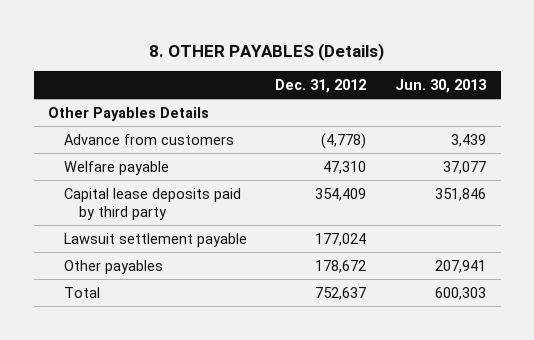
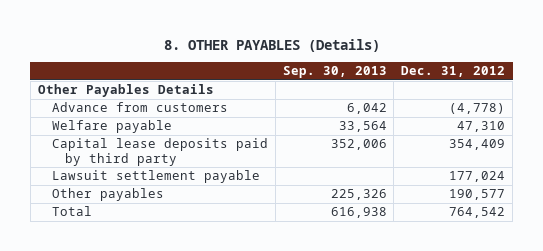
- | Dec. 31, 2012 | Jun. 30, 2013
+ | Sep. 30, 2013 | Dec. 31, 2012
- Other payables | 178,672 | 207,941
- Total | 752,637 | 600,303
+ Other payables | 225,326 | 190,577
+ Total | 616,938 | 764,542

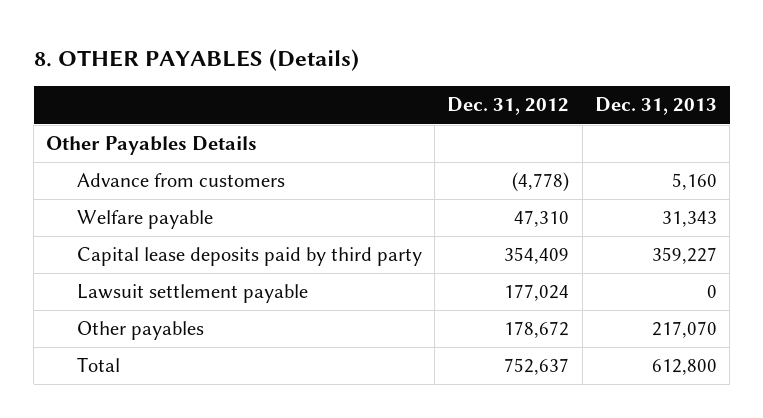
- | Sep. 30, 2013 | Dec. 31, 2012
+ | Dec. 31, 2012 | Dec. 31, 2013
- Other payables | 225,326 | 190,577
- Total | 616,938 | 764,542
+ Other payables | 178,672 | 217,070
+ Total | 752,637 | 612,800

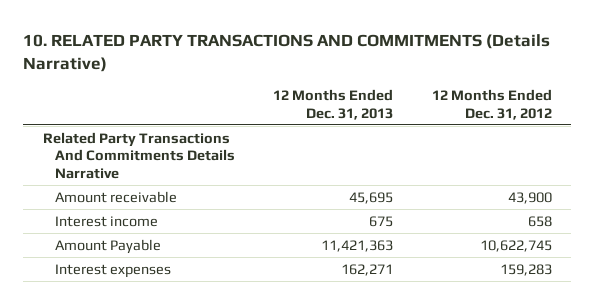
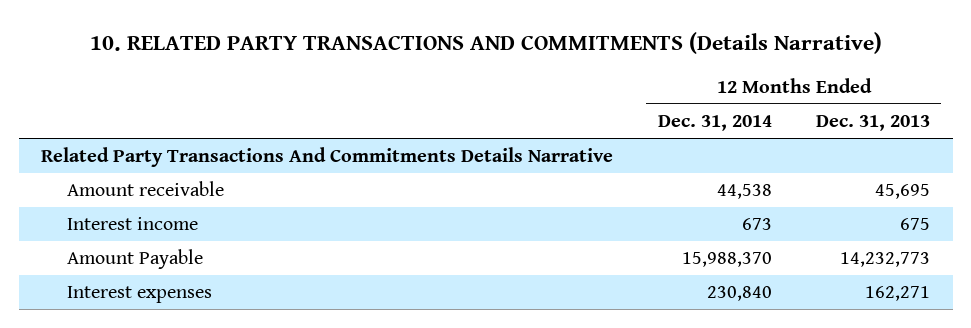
- | 12 Months Ended Dec. 31, 2013 | 12 Months Ended Dec. 31, 2012
+ | 12 Months Ended Dec. 31, 2014 | 12 Months Ended Dec. 31, 2013
- Amount Payable | 11,421,363 | 10,622,745
+ Amount Payable | 15,988,370 | 14,232,773

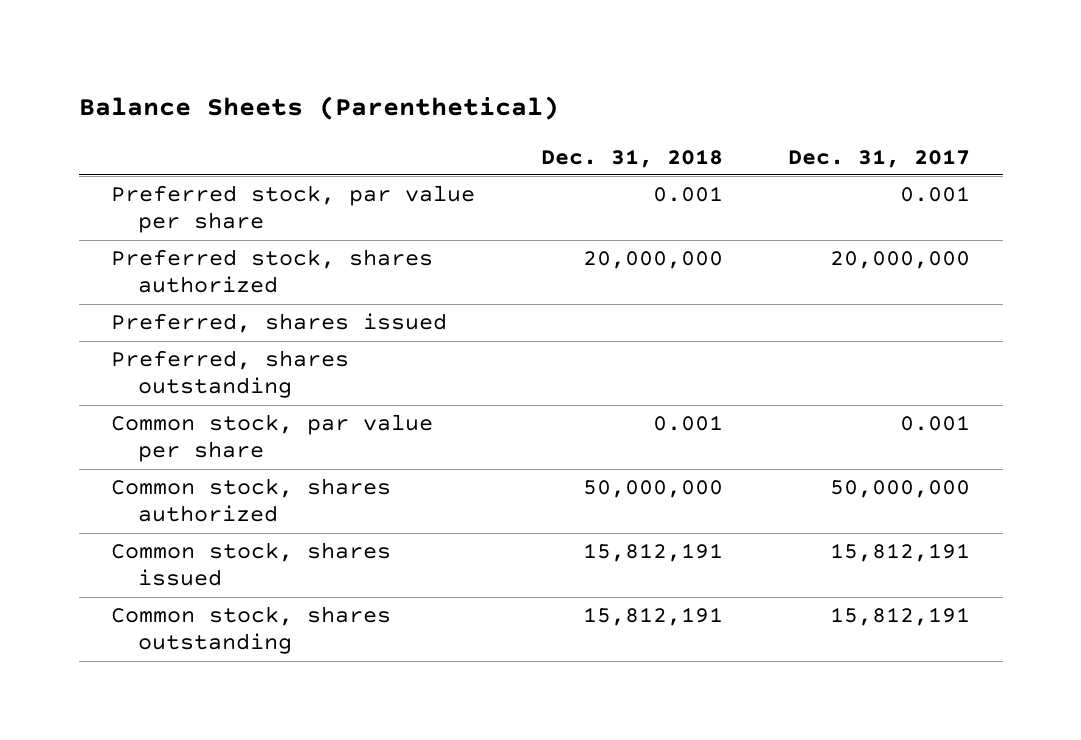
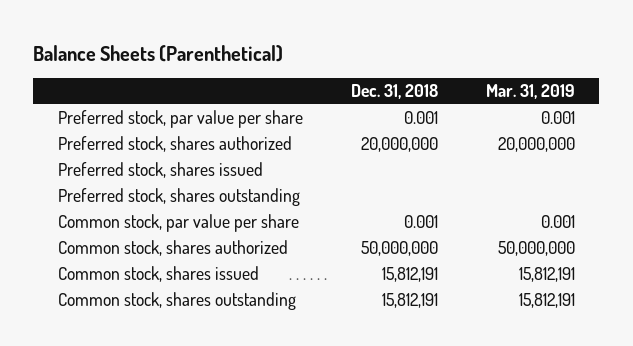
- | Dec. 31, 2018 | Dec. 31, 2017
+ | Dec. 31, 2018 | Mar. 31, 2019
- Preferred, shares issued
- Preferred, shares outstanding
+ Preferred stock, shares issued
+ Preferred stock, shares outstanding

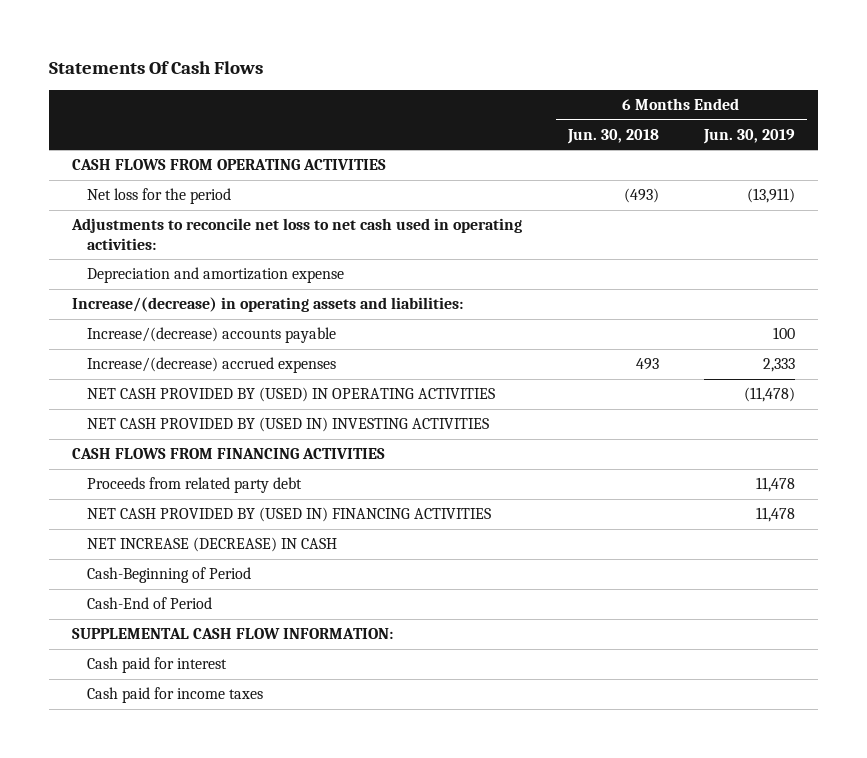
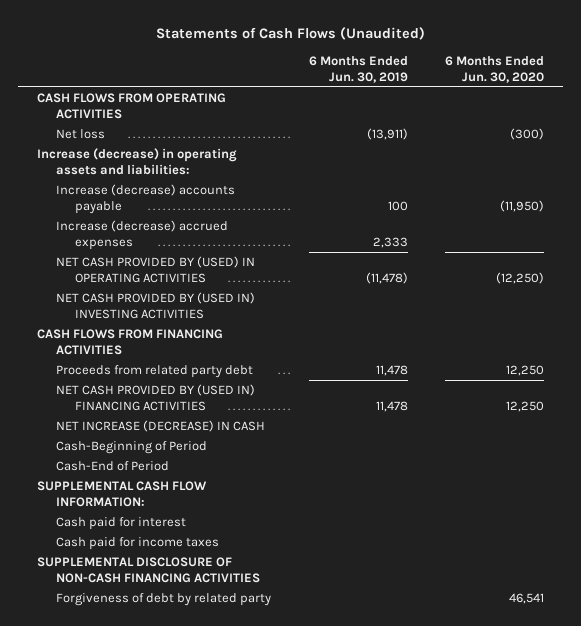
- Statements Of Cash Flows
+ Statements of Cash Flows (Unaudited)
- | 6 Months Ended Jun. 30, 2018 | 6 Months Ended Jun. 30, 2019
+ | 6 Months Ended Jun. 30, 2019 | 6 Months Ended Jun. 30, 2020
- Net loss for the period | (493) | (13,911)
- Adjustments to reconcile net loss to net cash used in operating activities:
- Depreciation and amortization expense
- Increase/(decrease) in operating assets and liabilities:
- Increase/(decrease) accounts payable | | 100
- Increase/(decrease) accrued expenses | 493 | 2,333
+ Net loss | (13,911) | (300)
+ Increase (decrease) in operating assets and liabilities:
+ Increase (decrease) accounts payable | 100 | (11,950)
+ Increase (decrease) accrued expenses | 2,333 |
+ SUPPLEMENTAL DISCLOSURE OF NON-CASH FINANCING ACTIVITIES
+ Forgiveness of debt by related party | | 46,541

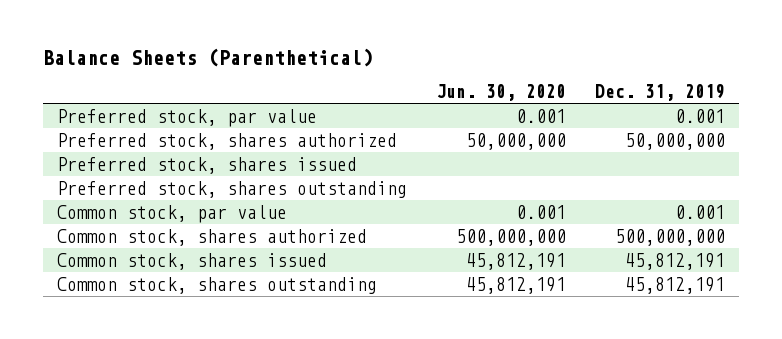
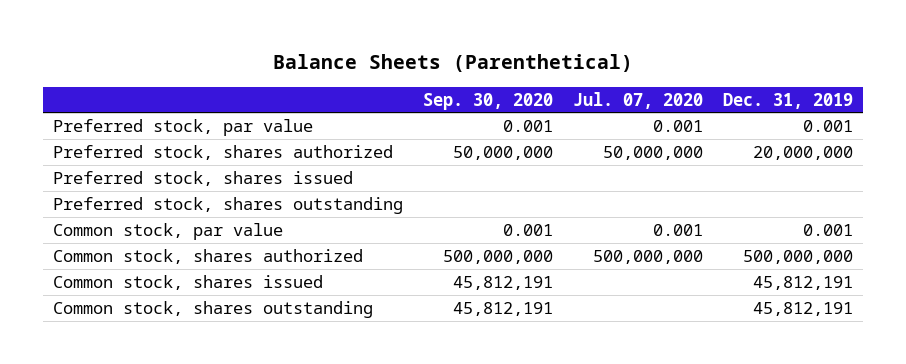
- | Jun. 30, 2020 | Dec. 31, 2019
+ | Sep. 30, 2020 | Jul. 07, 2020 | Dec. 31, 2019
- Preferred stock, shares authorized | 50,000,000 | 50,000,000
+ Preferred stock, shares authorized | 50,000,000 | 50,000,000 | 20,000,000

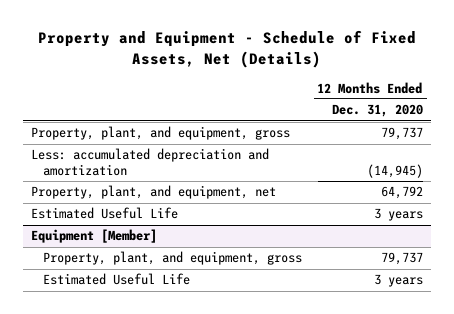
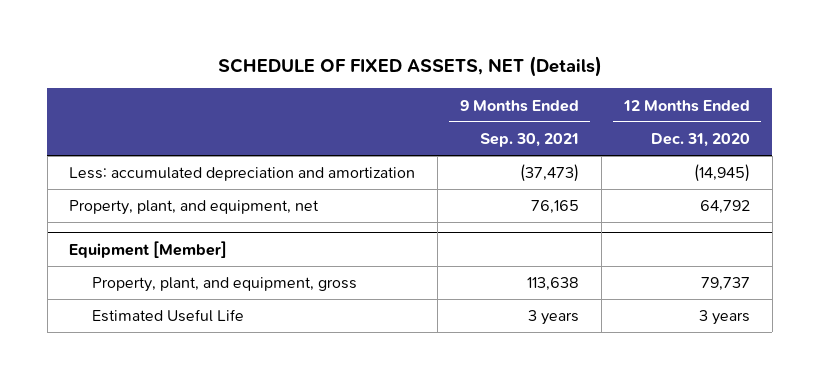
- Property and Equipment - Schedule of Fixed Assets, Net (Details)
+ SCHEDULE OF FIXED ASSETS, NET (Details)
- | 12 Months Ended Dec. 31, 2020
+ | 9 Months Ended Sep. 30, 2021 | 12 Months Ended Dec. 31, 2020
- Property, plant, and equipment, gross | 79,737
- Estimated Useful Life | 3 years

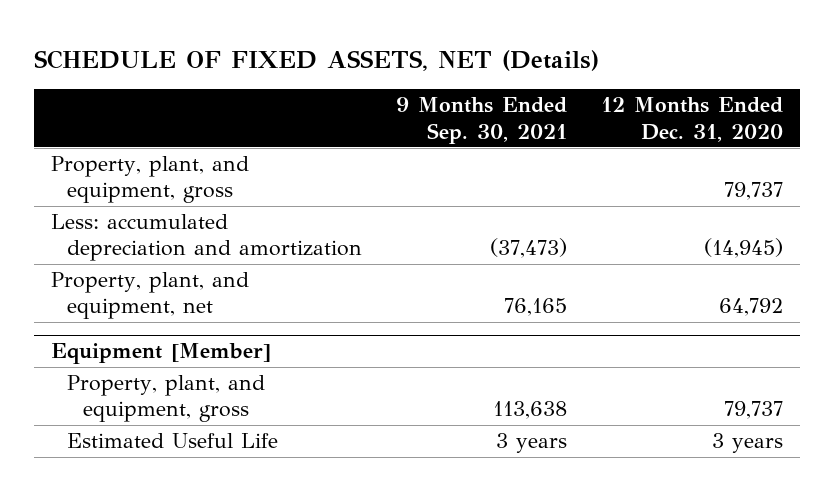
+ Property, plant, and equipment, gross | | 79,737

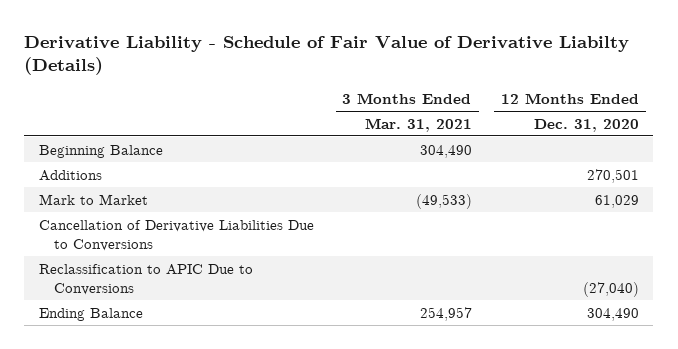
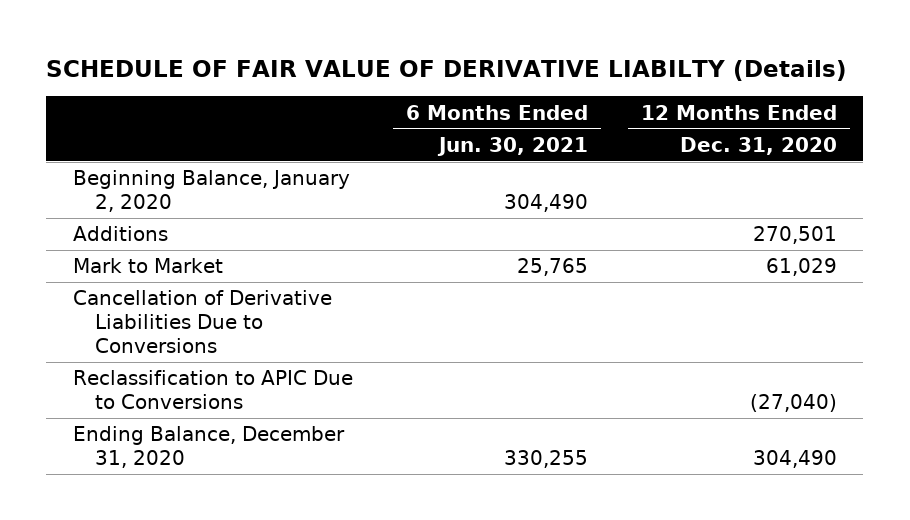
- Derivative Liability - Schedule of Fair Value of Derivative Liabilty (Details)
+ SCHEDULE OF FAIR VALUE OF DERIVATIVE LIABILTY (Details)
- | 3 Months Ended Mar. 31, 2021 | 12 Months Ended Dec. 31, 2020
+ | 6 Months Ended Jun. 30, 2021 | 12 Months Ended Dec. 31, 2020
- Beginning Balance | 304,490 |
+ Beginning Balance, January 2, 2020 | 304,490 |
- Ending Balance | 254,957 | 304,490
+ Ending Balance, December 31, 2020 | 330,255 | 304,490

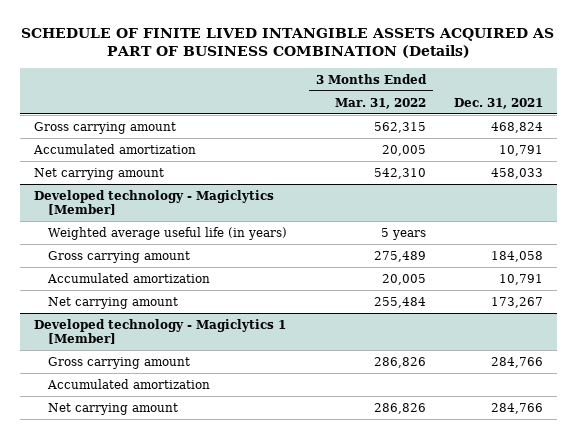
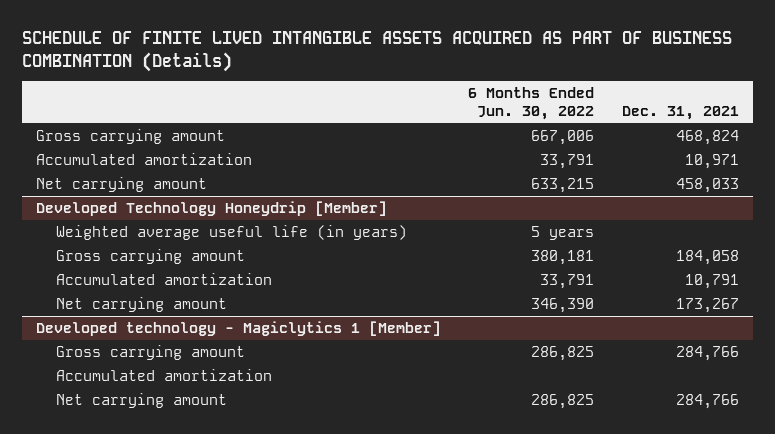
- | 3 Months Ended Mar. 31, 2022 | Dec. 31, 2021
+ | 6 Months Ended Jun. 30, 2022 | Dec. 31, 2021
- Accumulated amortization | 20,005 | 10,791
+ Accumulated amortization | 33,791 | 10,971
- Developed technology - Magiclytics [Member]
+ Developed Technology Honeydrip [Member]

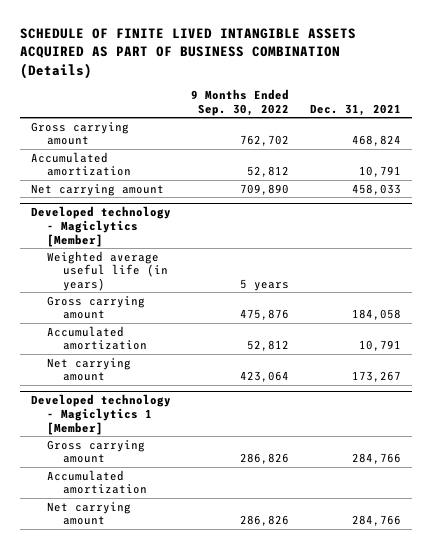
- | 6 Months Ended Jun. 30, 2022 | Dec. 31, 2021
+ | 9 Months Ended Sep. 30, 2022 | Dec. 31, 2021
- Accumulated amortization | 33,791 | 10,971
+ Accumulated amortization | 52,812 | 10,791
- Developed Technology Honeydrip [Member]
+ Developed technology - Magiclytics [Member]

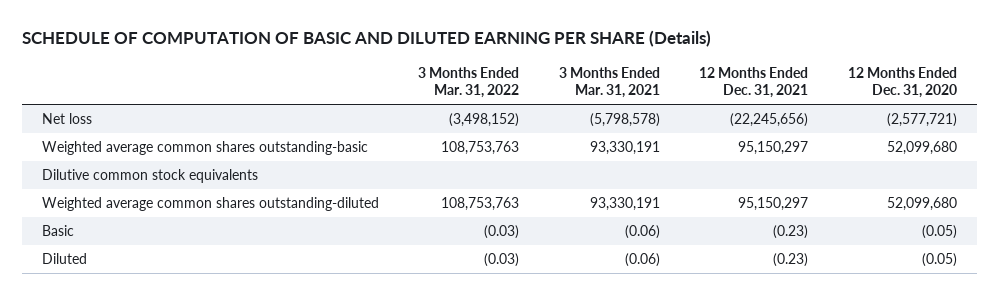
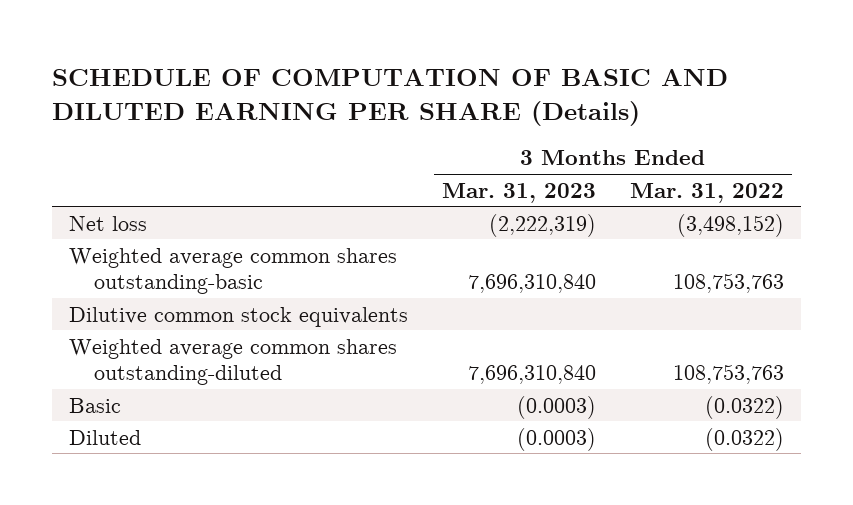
- | 3 Months Ended Mar. 31, 2022 | 3 Months Ended Mar. 31, 2021 | 12 Months Ended Dec. 31, 2021 | 12 Months Ended Dec. 31, 2020
+ | 3 Months Ended Mar. 31, 2023 | 3 Months Ended Mar. 31, 2022
- Basic | (0.03) | (0.06) | (0.23) | (0.05)
- Diluted | (0.03) | (0.06) | (0.23) | (0.05)
+ Basic | (0.0003) | (0.0322)
+ Diluted | (0.0003) | (0.0322)

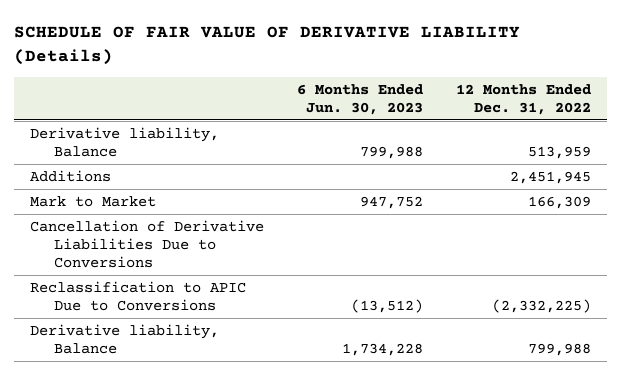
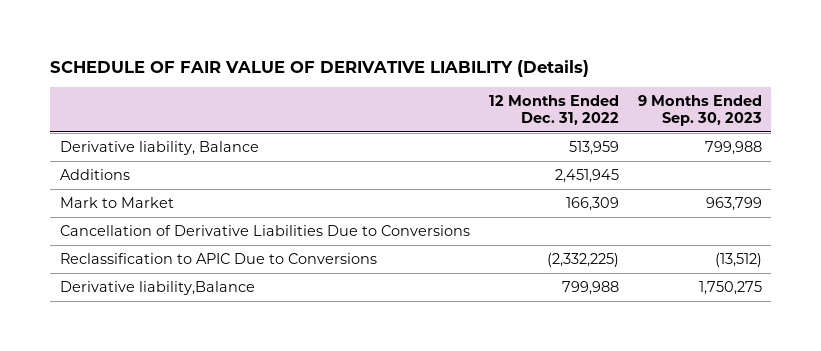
- | 6 Months Ended Jun. 30, 2023 | 12 Months Ended Dec. 31, 2022
+ | 12 Months Ended Dec. 31, 2022 | 9 Months Ended Sep. 30, 2023
- Derivative liability, Balance | 1,734,228 | 799,988
+ Derivative liability,Balance | 799,988 | 1,750,275

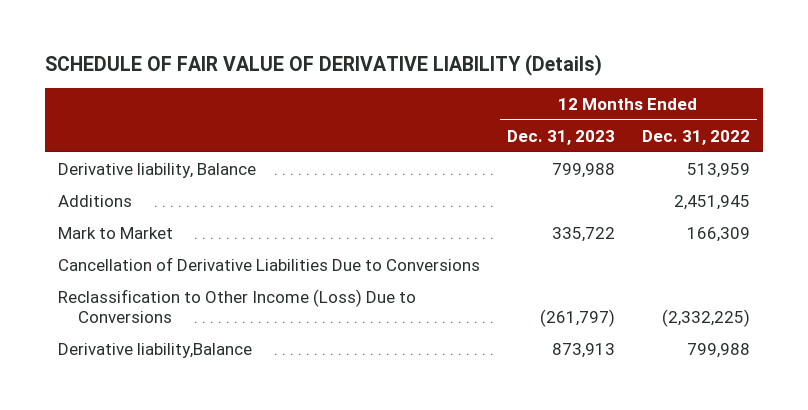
- | 12 Months Ended Dec. 31, 2022 | 9 Months Ended Sep. 30, 2023
+ | 12 Months Ended Dec. 31, 2023 | 12 Months Ended Dec. 31, 2022
- Reclassification to APIC Due to Conversions | (2,332,225) | (13,512)
+ Reclassification to Other Income (Loss) Due to Conversions | (261,797) | (2,332,225)

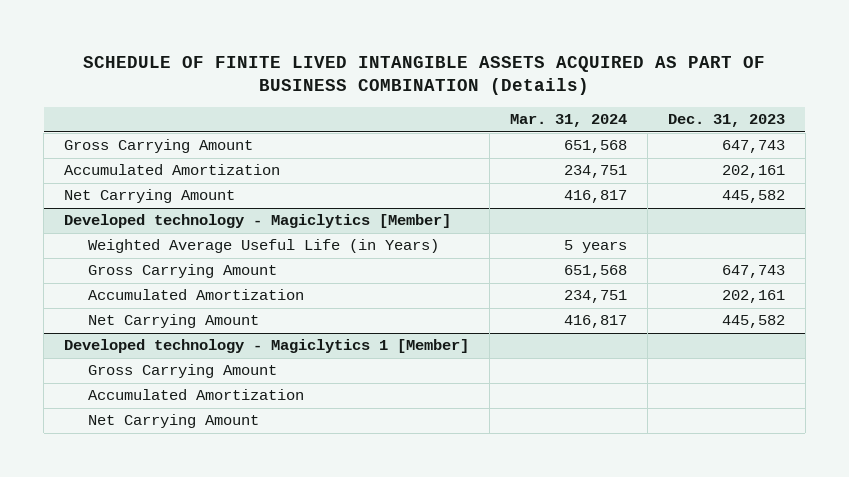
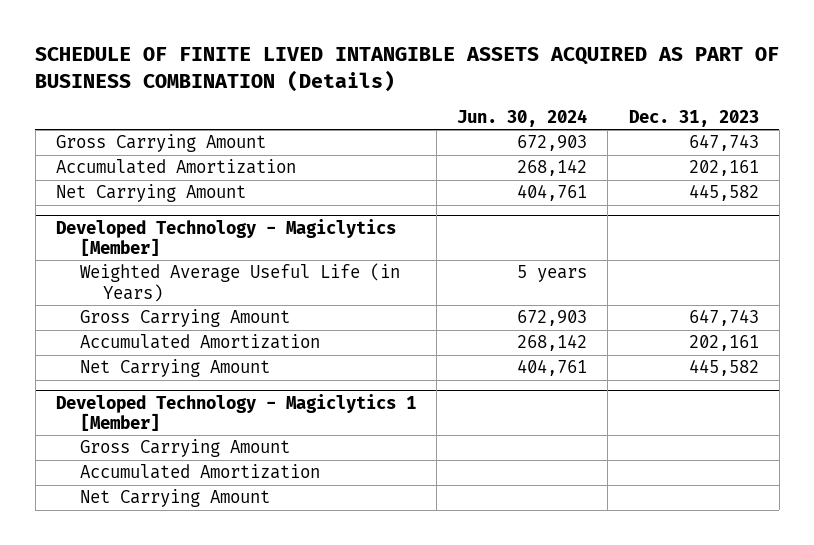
- | Mar. 31, 2024 | Dec. 31, 2023
+ | Jun. 30, 2024 | Dec. 31, 2023
- Developed technology - Magiclytics [Member]
+ Developed Technology - Magiclytics [Member]
- Developed technology - Magiclytics 1 [Member]
+ Developed Technology - Magiclytics 1 [Member]

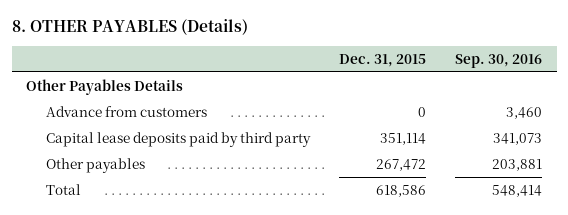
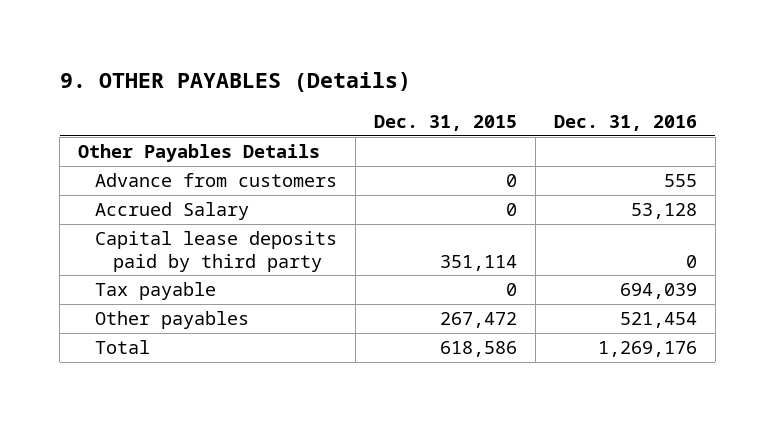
- 8. OTHER PAYABLES (Details)
+ 9. OTHER PAYABLES (Details)
- | Dec. 31, 2015 | Sep. 30, 2016
+ | Dec. 31, 2015 | Dec. 31, 2016
+ Accrued Salary | 0 | 53,128
+ Tax payable | 0 | 694,039

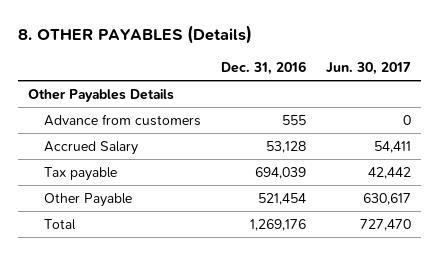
- 9. OTHER PAYABLES (Details)
+ 8. OTHER PAYABLES (Details)
- | Dec. 31, 2015 | Dec. 31, 2016
+ | Dec. 31, 2016 | Jun. 30, 2017
- Capital lease deposits paid by third party | 351,114 | 0
- Other payables | 267,472 | 521,454
+ Other Payable | 521,454 | 630,617

